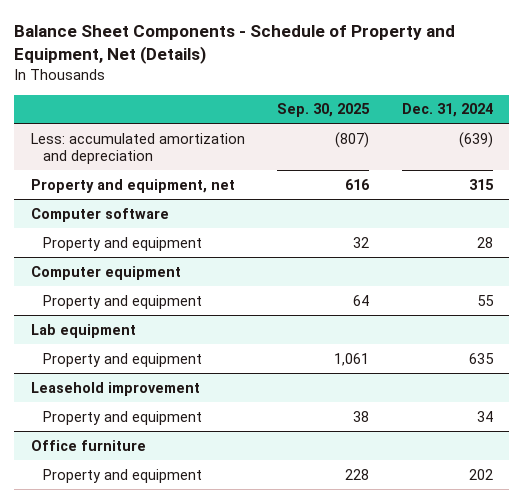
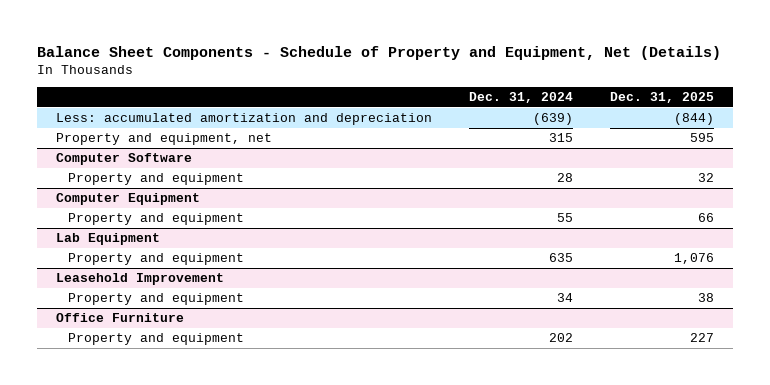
- | Sep. 30, 2025 | Dec. 31, 2024
+ | Dec. 31, 2024 | Dec. 31, 2025
- Computer software
+ Computer Software
- Computer equipment
+ Computer Equipment
- Lab equipment
+ Lab Equipment
- Leasehold improvement
+ Leasehold Improvement
- Office furniture
+ Office Furniture

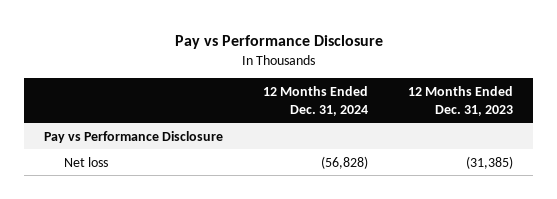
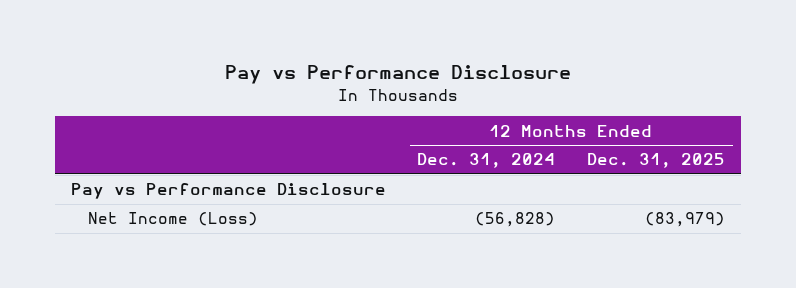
- | 12 Months Ended Dec. 31, 2024 | 12 Months Ended Dec. 31, 2023
+ | 12 Months Ended Dec. 31, 2024 | 12 Months Ended Dec. 31, 2025
- Net loss | (56,828) | (31,385)
+ Net Income (Loss) | (56,828) | (83,979)

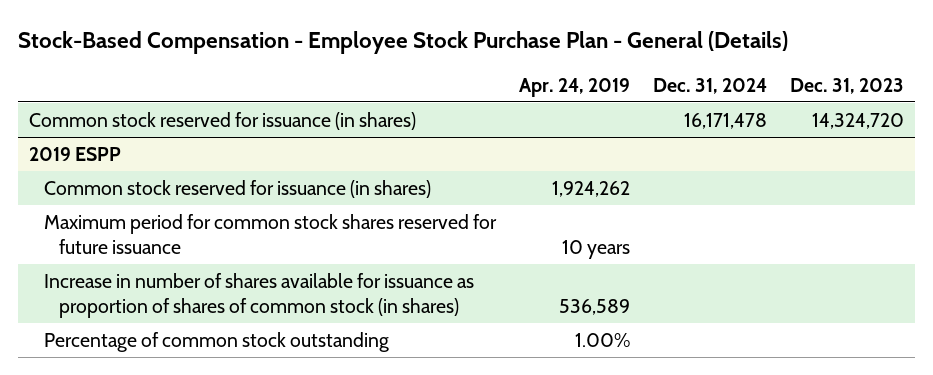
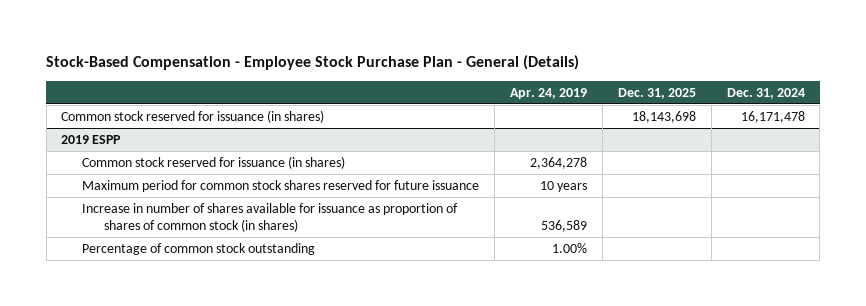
- | Apr. 24, 2019 | Dec. 31, 2024 | Dec. 31, 2023
+ | Apr. 24, 2019 | Dec. 31, 2025 | Dec. 31, 2024
@ 2019 ESPP
- Common stock reserved for issuance (in shares) | 1,924,262 | |
+ Common stock reserved for issuance (in shares) | 2,364,278 | |

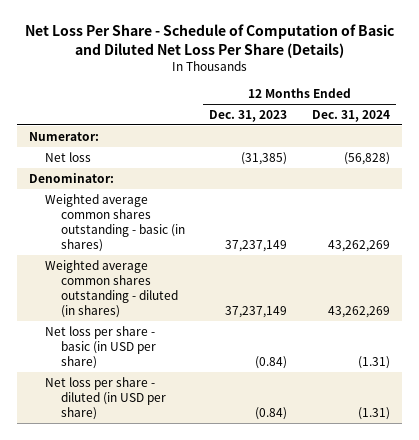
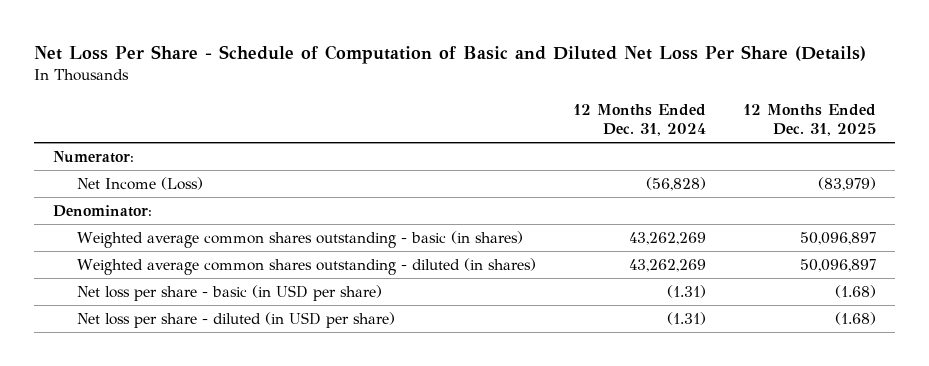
- | 12 Months Ended Dec. 31, 2023 | 12 Months Ended Dec. 31, 2024
+ | 12 Months Ended Dec. 31, 2024 | 12 Months Ended Dec. 31, 2025
- Net loss | (31,385) | (56,828)
+ Net Income (Loss) | (56,828) | (83,979)

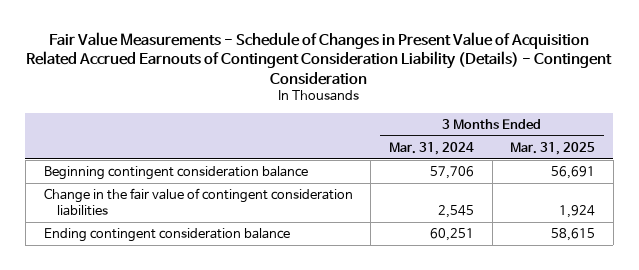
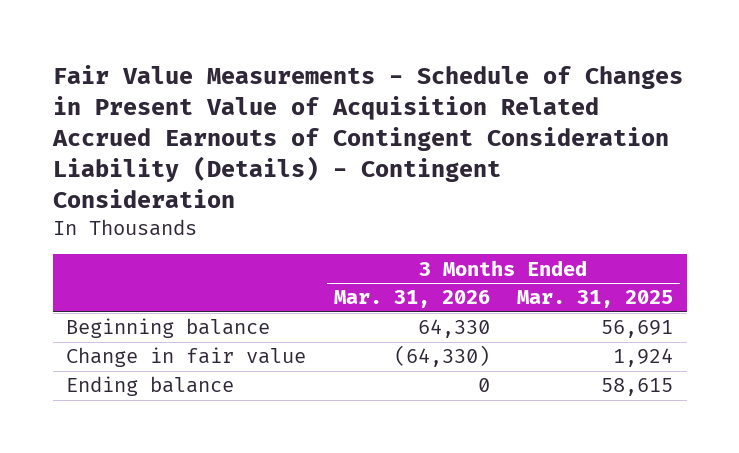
- | 3 Months Ended Mar. 31, 2024 | 3 Months Ended Mar. 31, 2025
+ | 3 Months Ended Mar. 31, 2026 | 3 Months Ended Mar. 31, 2025
- Beginning contingent consideration balance | 57,706 | 56,691
- Change in the fair value of contingent consideration liabilities | 2,545 | 1,924
- Ending contingent consideration balance | 60,251 | 58,615
+ Beginning balance | 64,330 | 56,691
+ Change in fair value | (64,330) | 1,924
+ Ending balance | 0 | 58,615

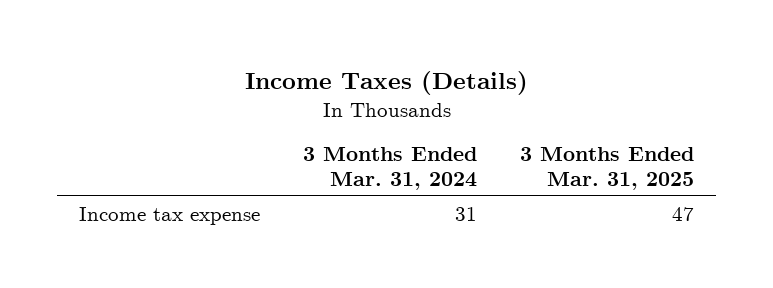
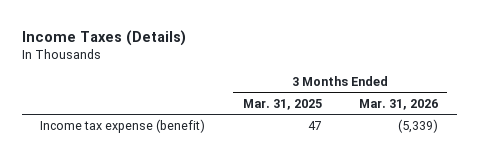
- | 3 Months Ended Mar. 31, 2024 | 3 Months Ended Mar. 31, 2025
+ | 3 Months Ended Mar. 31, 2025 | 3 Months Ended Mar. 31, 2026
- Income tax expense | 31 | 47
+ Income tax expense (benefit) | 47 | (5,339)

